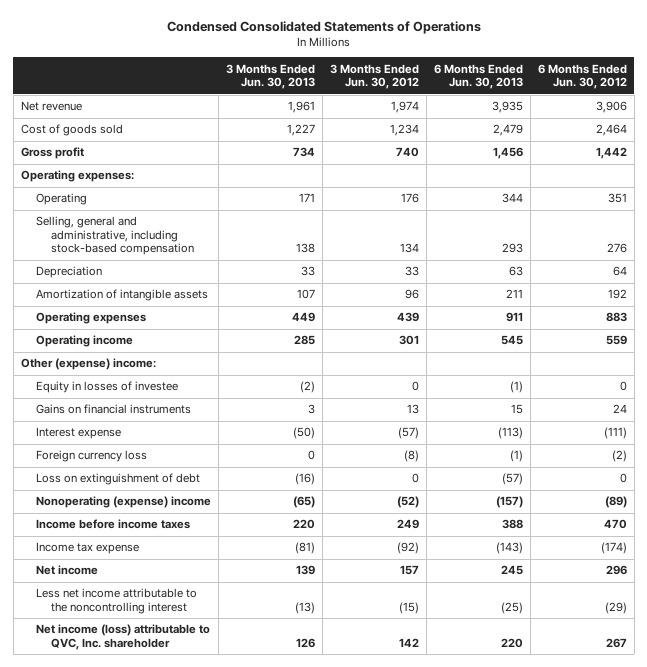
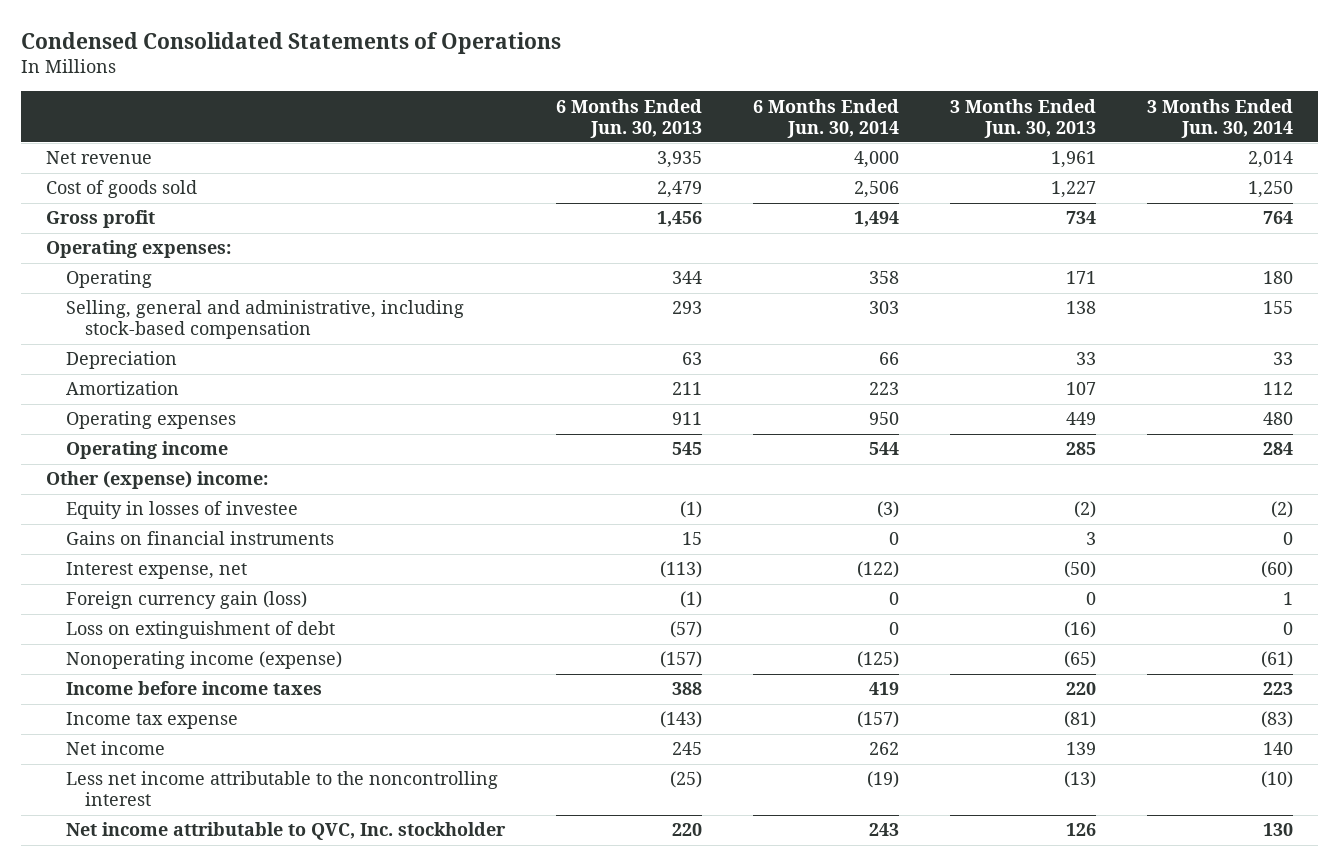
- | 3 Months Ended Jun. 30, 2013 | 3 Months Ended Jun. 30, 2012 | 6 Months Ended Jun. 30, 2013 | 6 Months Ended Jun. 30, 2012
+ | 6 Months Ended Jun. 30, 2013 | 6 Months Ended Jun. 30, 2014 | 3 Months Ended Jun. 30, 2013 | 3 Months Ended Jun. 30, 2014
- Amortization of intangible assets | 107 | 96 | 211 | 192
+ Amortization | 211 | 223 | 107 | 112
- Interest expense | (50) | (57) | (113) | (111)
- Foreign currency loss | 0 | (8) | (1) | (2)
+ Interest expense, net | (113) | (122) | (50) | (60)
+ Foreign currency gain (loss) | (1) | 0 | 0 | 1
- Nonoperating (expense) income | (65) | (52) | (157) | (89)
+ Nonoperating income (expense) | (157) | (125) | (65) | (61)
- Net income (loss) attributable to QVC, Inc. shareholder | 126 | 142 | 220 | 267
+ Net income attributable to QVC, Inc. stockholder | 220 | 243 | 126 | 130

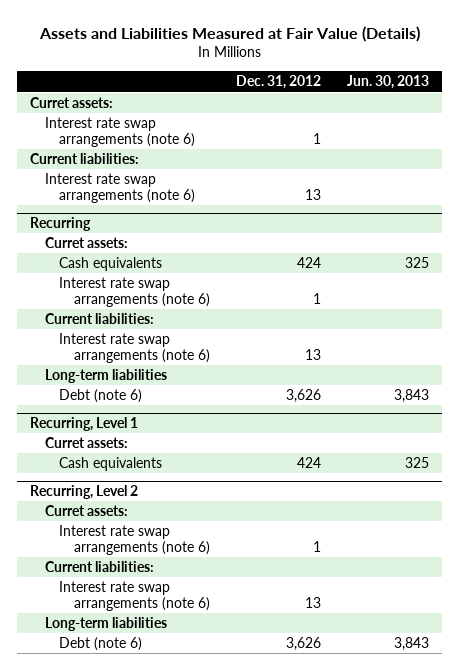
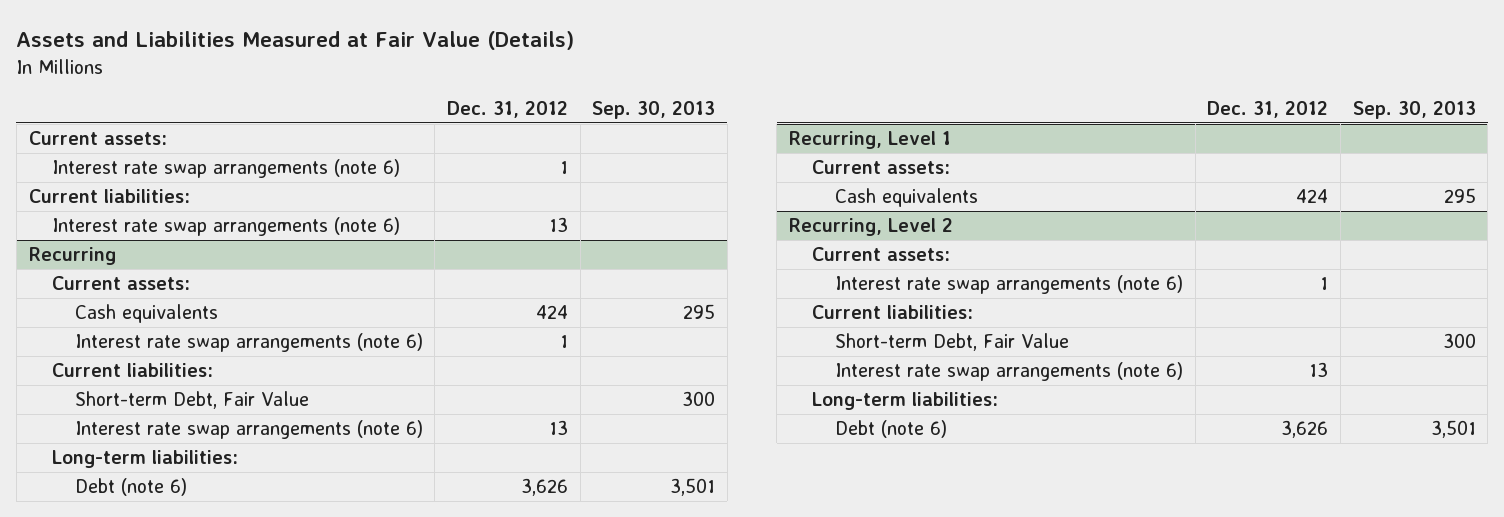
- | Dec. 31, 2012 | Jun. 30, 2013
+ | Dec. 31, 2012 | Sep. 30, 2013
- Curret assets:
+ Current assets:
@ Recurring
- Curret assets:
+ Current assets:
+ Short-term Debt, Fair Value | | 300
- Long-term liabilities
+ Long-term liabilities:
@ Recurring, Level 1
- Curret assets:
+ Current assets:
@ Recurring, Level 2
- Curret assets:
+ Current assets:
+ Short-term Debt, Fair Value | | 300
- Long-term liabilities
+ Long-term liabilities:

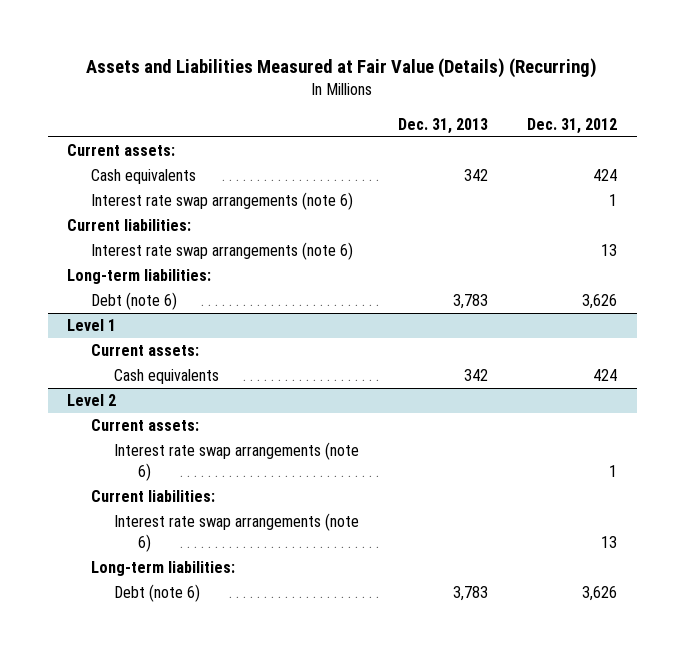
- Assets and Liabilities Measured at Fair Value (Details)
+ Assets and Liabilities Measured at Fair Value (Details) (Recurring)
- | Dec. 31, 2012 | Sep. 30, 2013
+ | Dec. 31, 2013 | Dec. 31, 2012
- Interest rate swap arrangements (note 6) | 1 |
- Current liabilities:
- Interest rate swap arrangements (note 6) | 13 |
- Recurring
- Current assets:
- Short-term Debt, Fair Value | | 300
- Recurring, Level 1
+ Level 1
- Recurring, Level 2
+ Level 2
- Short-term Debt, Fair Value | | 300

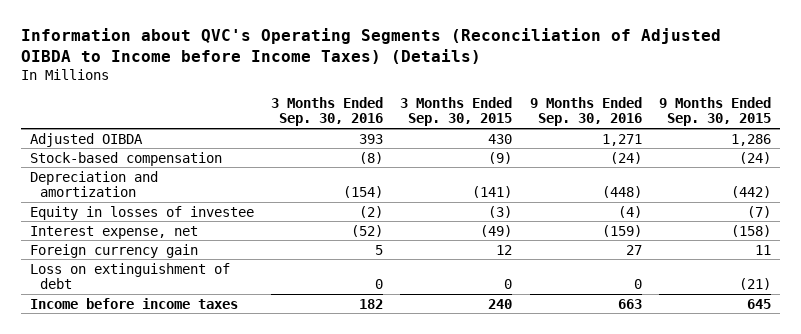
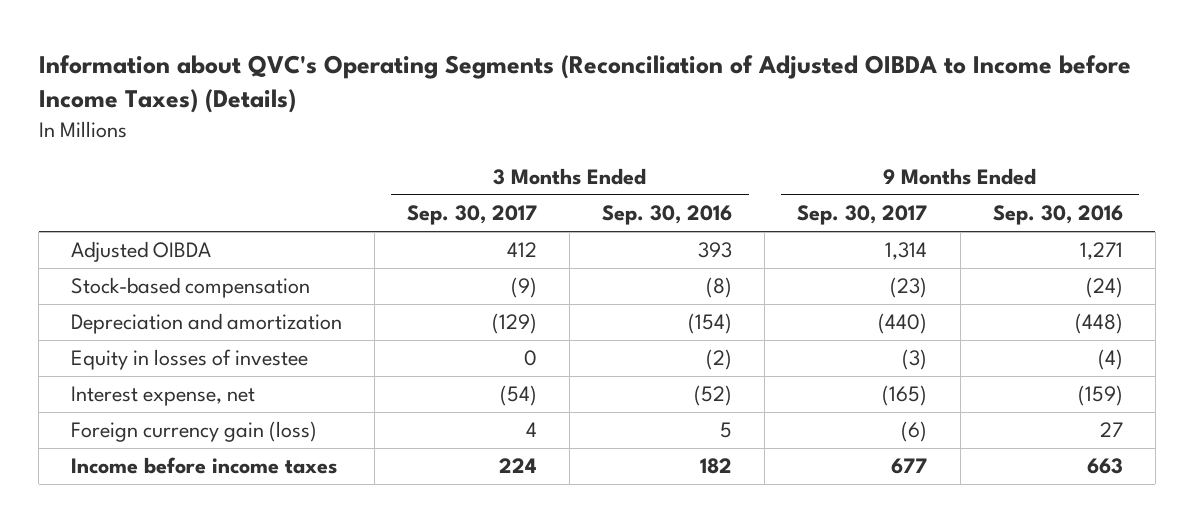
- | 3 Months Ended Sep. 30, 2016 | 3 Months Ended Sep. 30, 2015 | 9 Months Ended Sep. 30, 2016 | 9 Months Ended Sep. 30, 2015
+ | 3 Months Ended Sep. 30, 2017 | 3 Months Ended Sep. 30, 2016 | 9 Months Ended Sep. 30, 2017 | 9 Months Ended Sep. 30, 2016
- Foreign currency gain | 5 | 12 | 27 | 11
- Loss on extinguishment of debt | 0 | 0 | 0 | (21)
+ Foreign currency gain (loss) | 4 | 5 | (6) | 27

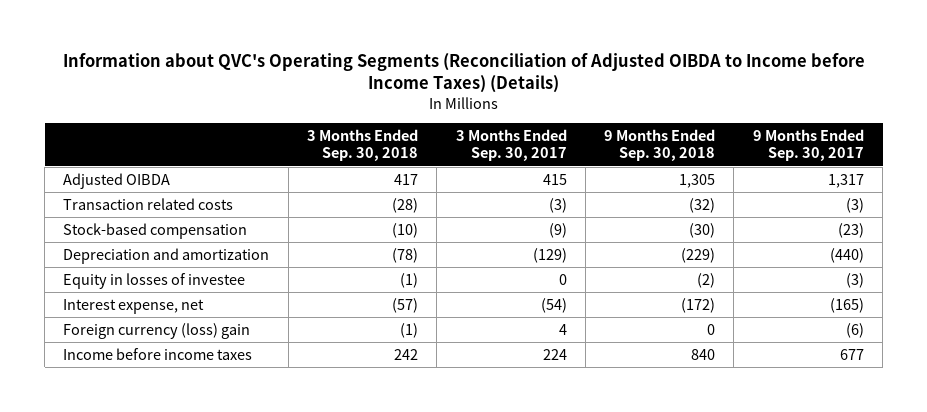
- | 3 Months Ended Sep. 30, 2017 | 3 Months Ended Sep. 30, 2016 | 9 Months Ended Sep. 30, 2017 | 9 Months Ended Sep. 30, 2016
+ | 3 Months Ended Sep. 30, 2018 | 3 Months Ended Sep. 30, 2017 | 9 Months Ended Sep. 30, 2018 | 9 Months Ended Sep. 30, 2017
- Adjusted OIBDA | 412 | 393 | 1,314 | 1,271
+ Adjusted OIBDA | 417 | 415 | 1,305 | 1,317
+ Transaction related costs | (28) | (3) | (32) | (3)
- Foreign currency gain (loss) | 4 | 5 | (6) | 27
+ Foreign currency (loss) gain | (1) | 4 | 0 | (6)

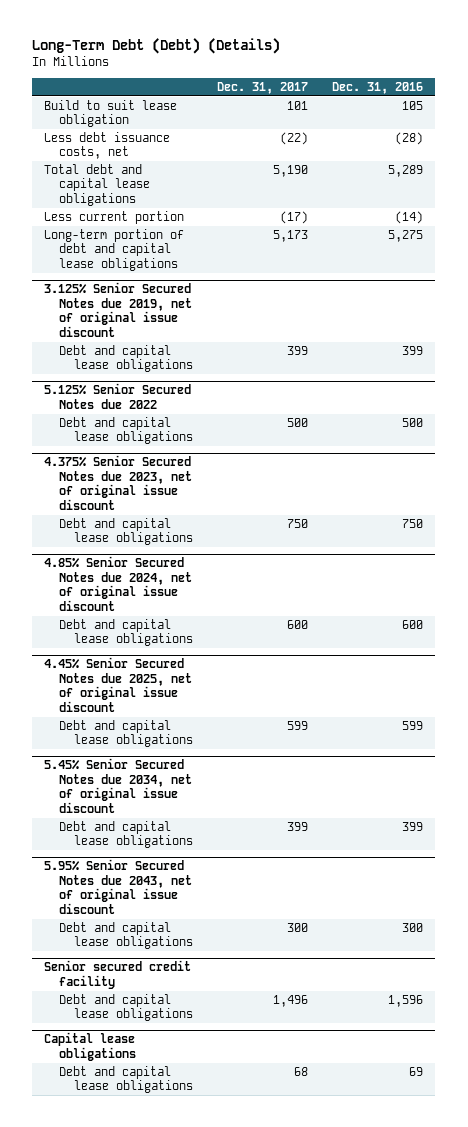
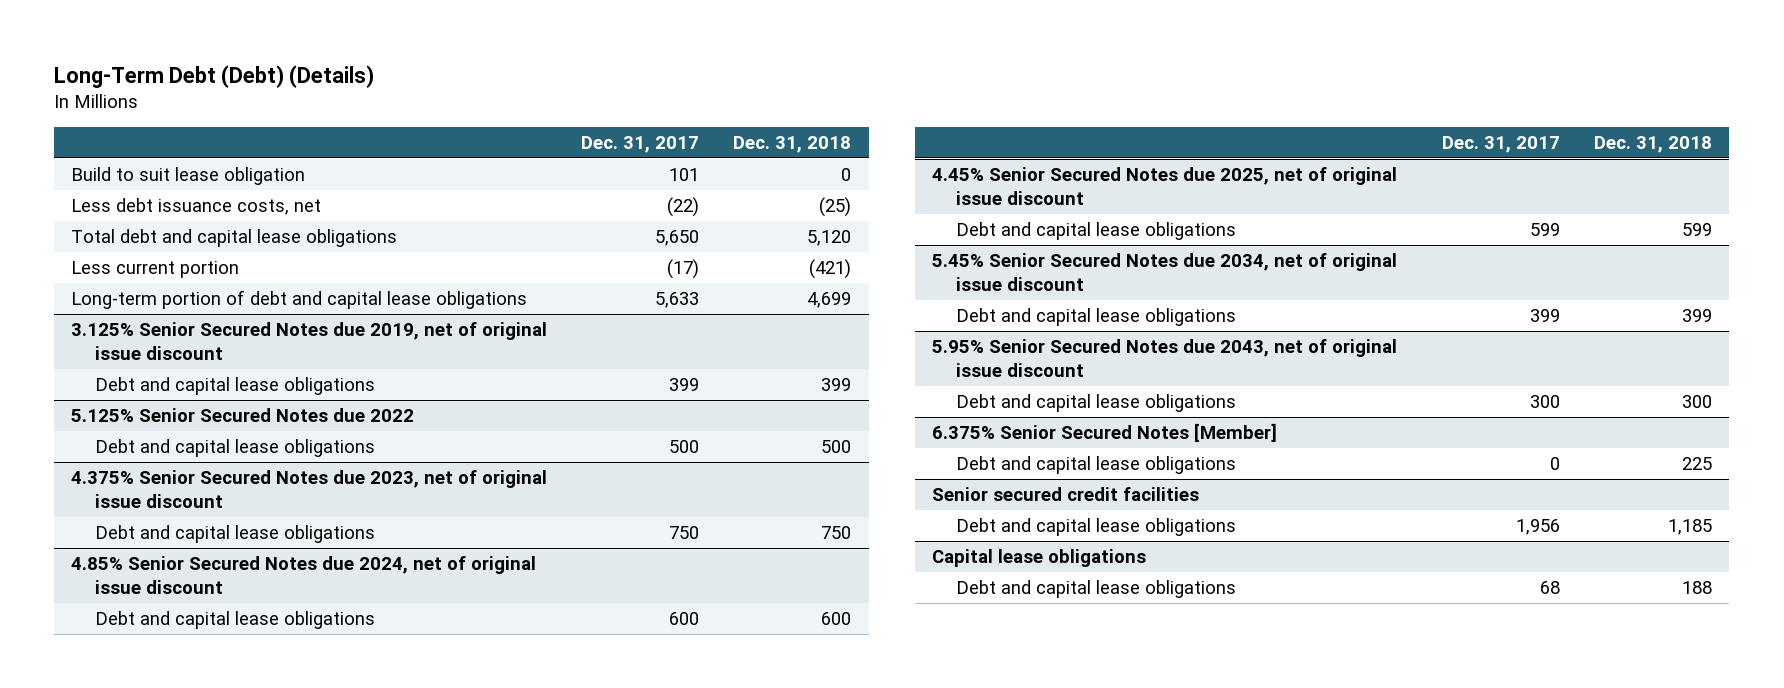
- | Dec. 31, 2017 | Dec. 31, 2016
+ | Dec. 31, 2017 | Dec. 31, 2018
- Total debt and capital lease obligations | 5,190 | 5,289
+ Total debt and capital lease obligations | 5,650 | 5,120
- Long-term portion of debt and capital lease obligations | 5,173 | 5,275
+ Long-term portion of debt and capital lease obligations | 5,633 | 4,699
- Senior secured credit facility
- Debt and capital lease obligations | 1,496 | 1,596
+ 6.375% Senior Secured Notes [Member]
+ Debt and capital lease obligations | 0 | 225
+ Senior secured credit facilities
+ Debt and capital lease obligations | 1,956 | 1,185

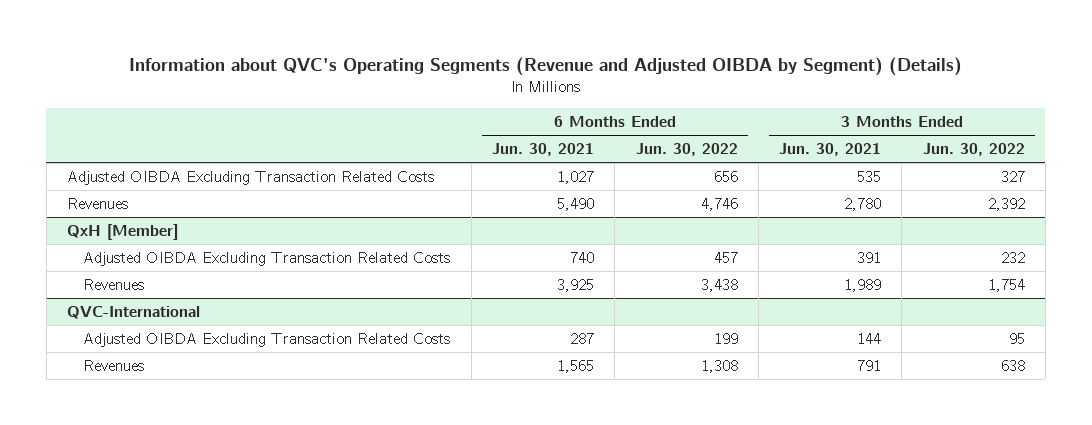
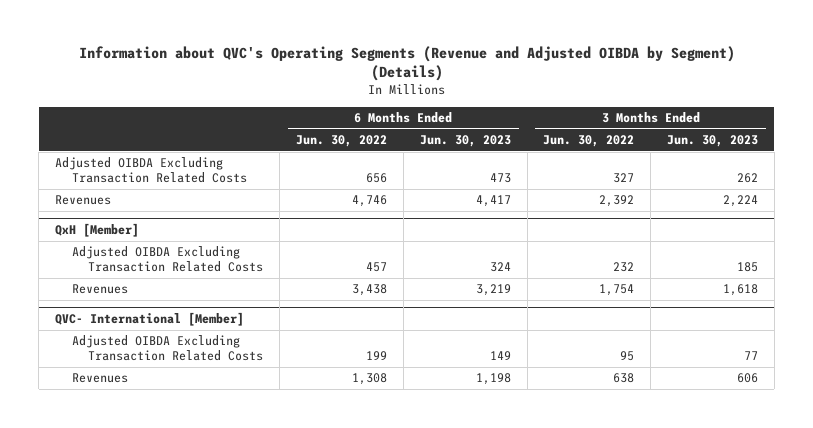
- | 6 Months Ended Jun. 30, 2021 | 6 Months Ended Jun. 30, 2022 | 3 Months Ended Jun. 30, 2021 | 3 Months Ended Jun. 30, 2022
+ | 6 Months Ended Jun. 30, 2022 | 6 Months Ended Jun. 30, 2023 | 3 Months Ended Jun. 30, 2022 | 3 Months Ended Jun. 30, 2023
- QVC-International
+ QVC- International [Member]

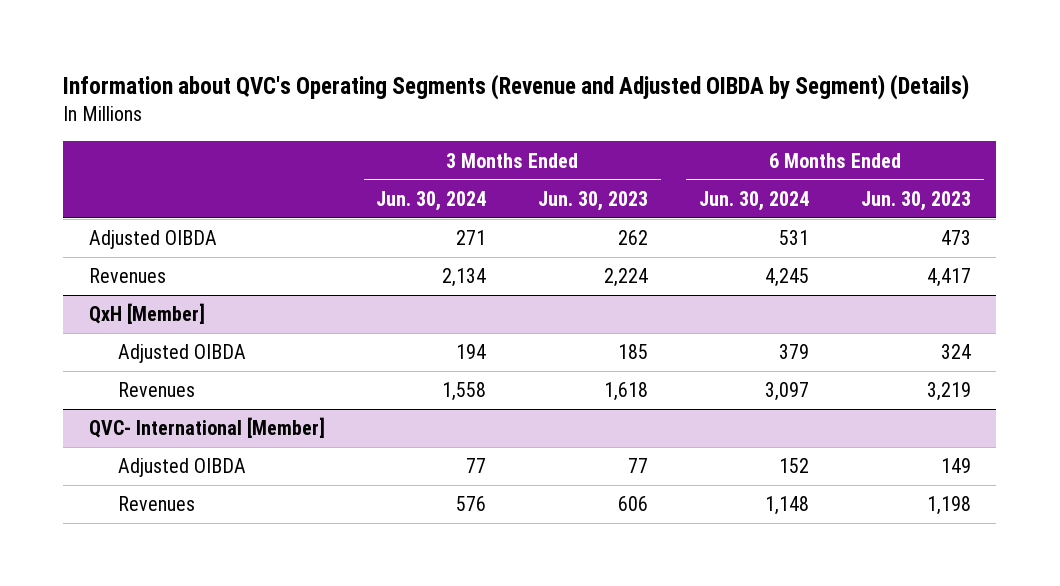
- | 6 Months Ended Jun. 30, 2022 | 6 Months Ended Jun. 30, 2023 | 3 Months Ended Jun. 30, 2022 | 3 Months Ended Jun. 30, 2023
+ | 3 Months Ended Jun. 30, 2024 | 3 Months Ended Jun. 30, 2023 | 6 Months Ended Jun. 30, 2024 | 6 Months Ended Jun. 30, 2023
- Adjusted OIBDA Excluding Transaction Related Costs | 656 | 473 | 327 | 262
+ Adjusted OIBDA | 271 | 262 | 531 | 473
@ QxH [Member]
- Adjusted OIBDA Excluding Transaction Related Costs | 457 | 324 | 232 | 185
+ Adjusted OIBDA | 194 | 185 | 379 | 324
@ QVC- International [Member]
- Adjusted OIBDA Excluding Transaction Related Costs | 199 | 149 | 95 | 77
+ Adjusted OIBDA | 77 | 77 | 152 | 149

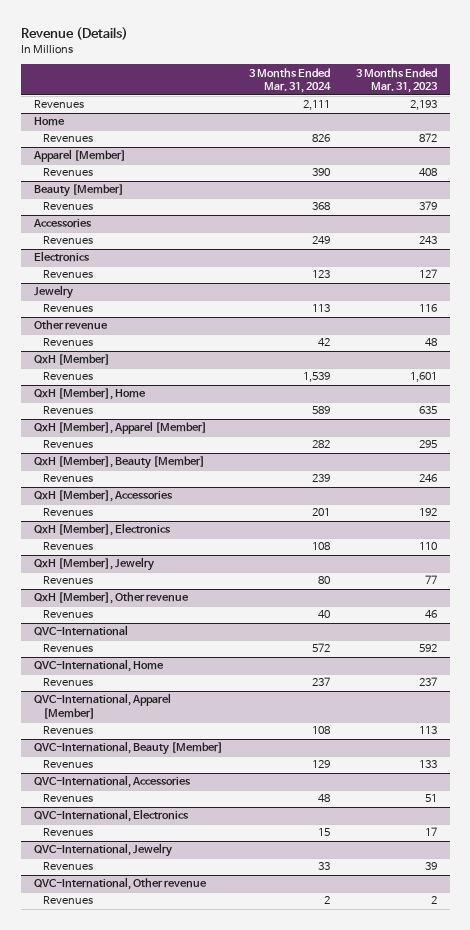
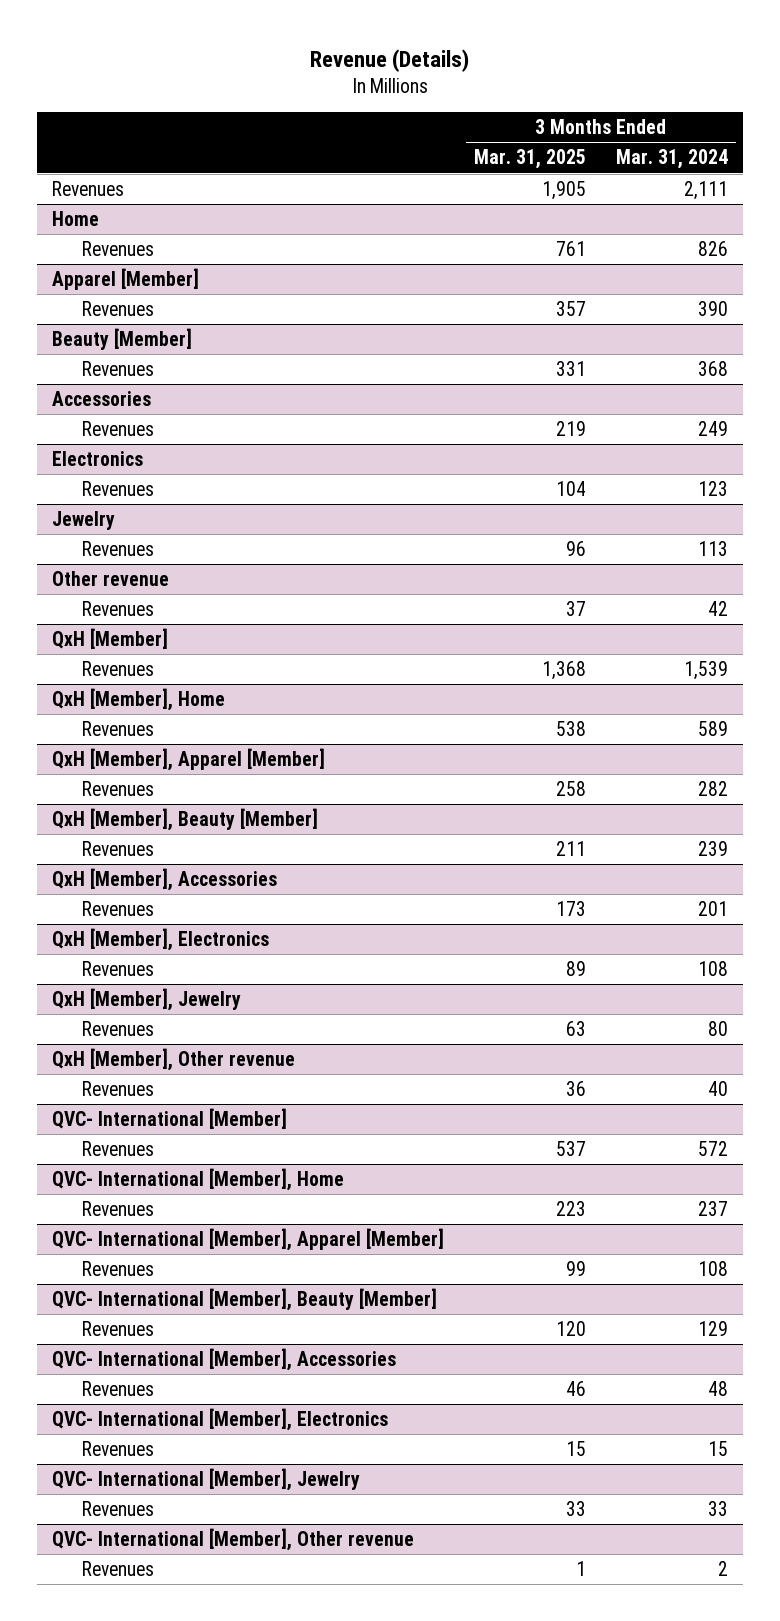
- | 3 Months Ended Mar. 31, 2024 | 3 Months Ended Mar. 31, 2023
+ | 3 Months Ended Mar. 31, 2025 | 3 Months Ended Mar. 31, 2024
- QVC-International
+ QVC- International [Member]
- QVC-International, Home
+ QVC- International [Member], Home
- QVC-International, Apparel [Member]
+ QVC- International [Member], Apparel [Member]
- QVC-International, Beauty [Member]
+ QVC- International [Member], Beauty [Member]
- QVC-International, Accessories
+ QVC- International [Member], Accessories
- QVC-International, Electronics
+ QVC- International [Member], Electronics
- QVC-International, Jewelry
+ QVC- International [Member], Jewelry
- QVC-International, Other revenue
+ QVC- International [Member], Other revenue

